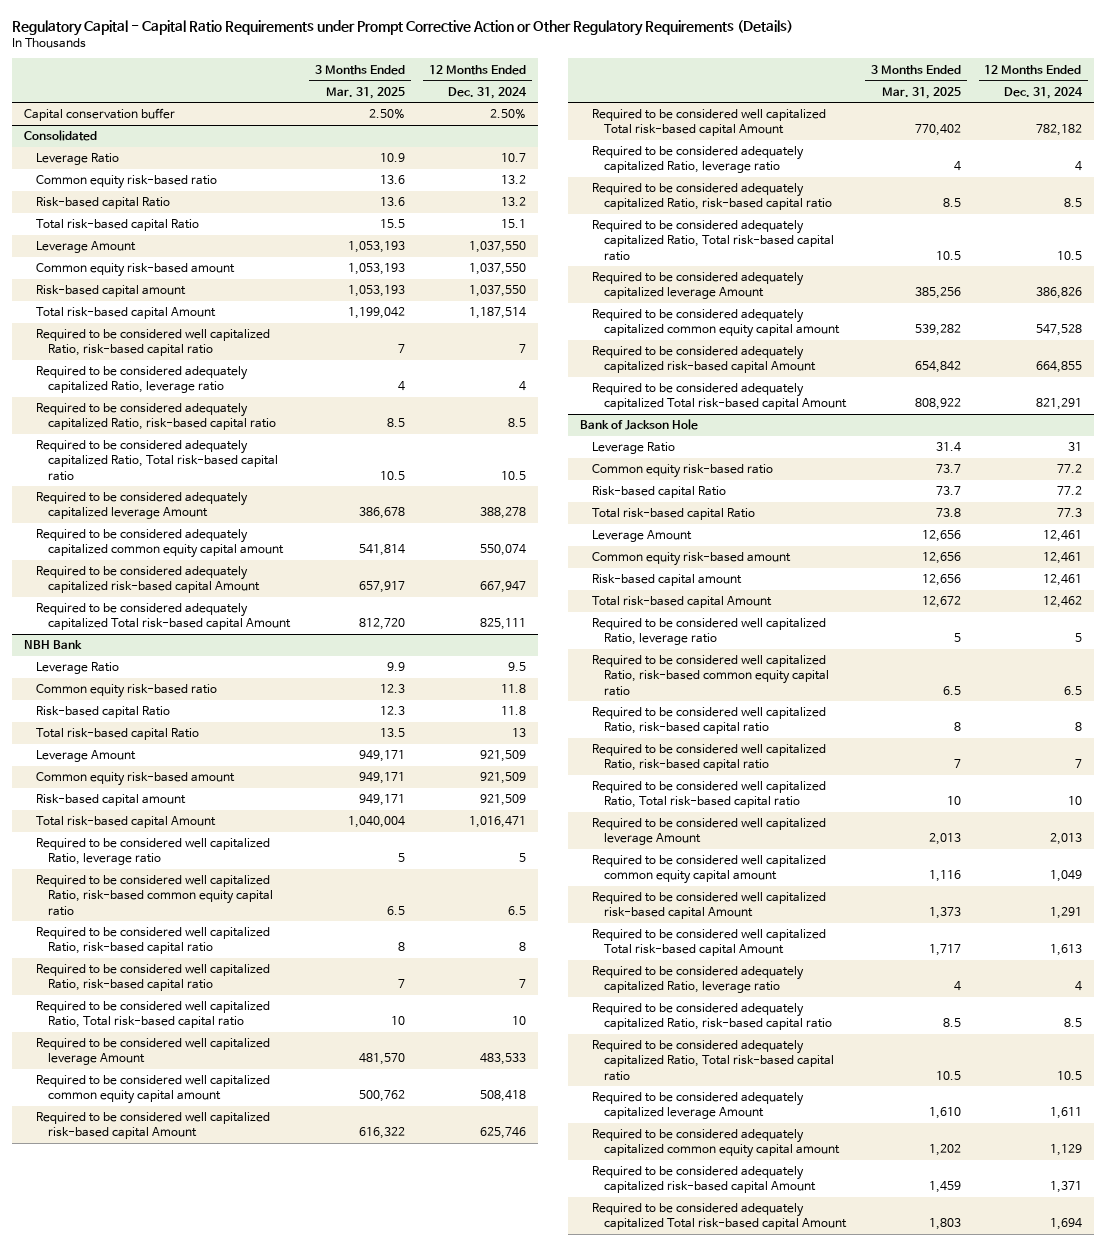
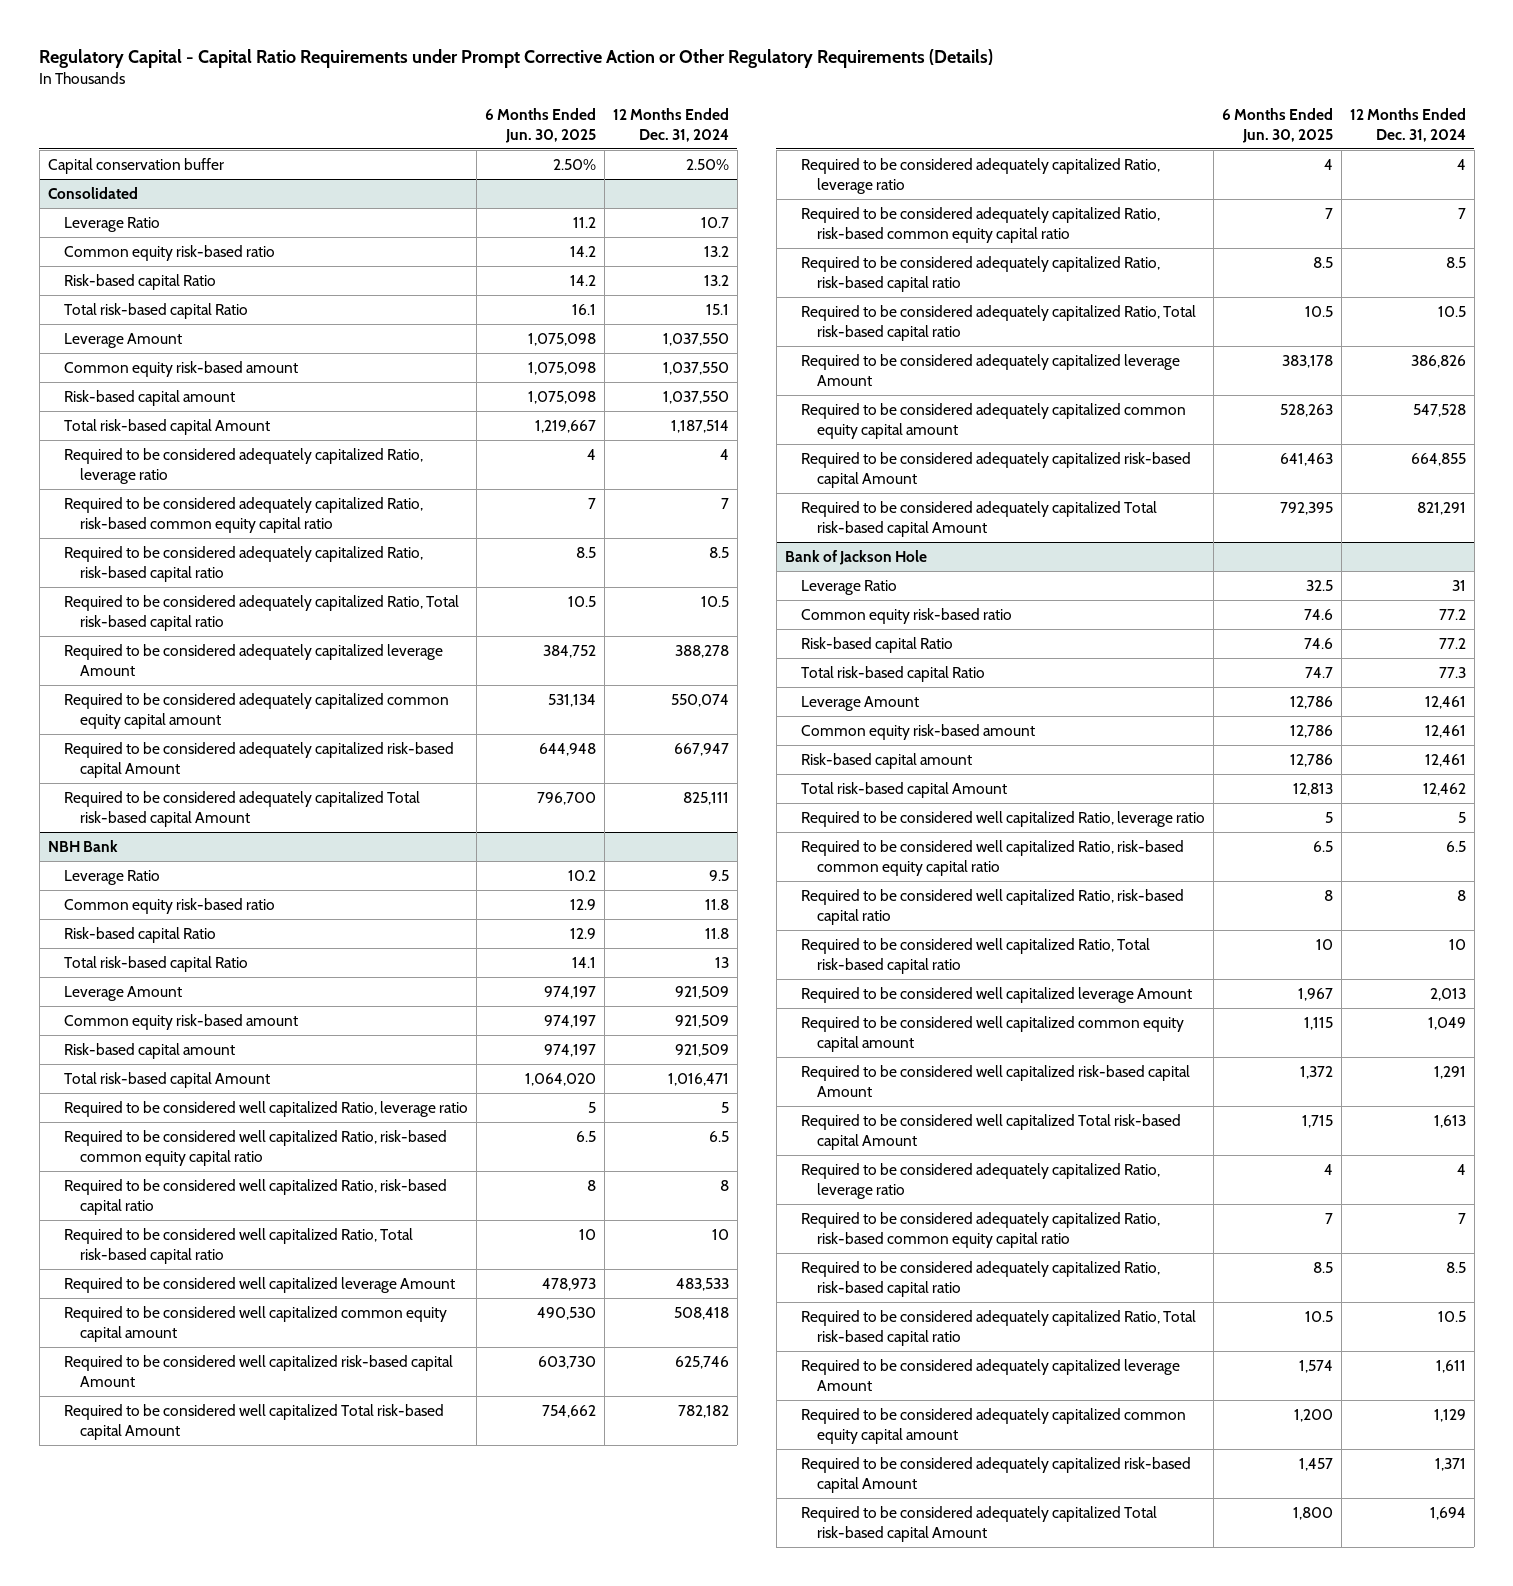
- | 3 Months Ended Mar. 31, 2025 | 12 Months Ended Dec. 31, 2024
+ | 6 Months Ended Jun. 30, 2025 | 12 Months Ended Dec. 31, 2024
@ Consolidated
- Required to be considered well capitalized Ratio, risk-based capital ratio | 7 | 7
+ Required to be considered adequately capitalized Ratio, risk-based common equity capital ratio | 7 | 7
@ NBH Bank
- Required to be considered well capitalized Ratio, risk-based capital ratio | 7 | 7
+ Required to be considered adequately capitalized Ratio, risk-based common equity capital ratio | 7 | 7
@ Bank of Jackson Hole
- Required to be considered well capitalized Ratio, risk-based capital ratio | 7 | 7
+ Required to be considered adequately capitalized Ratio, risk-based common equity capital ratio | 7 | 7

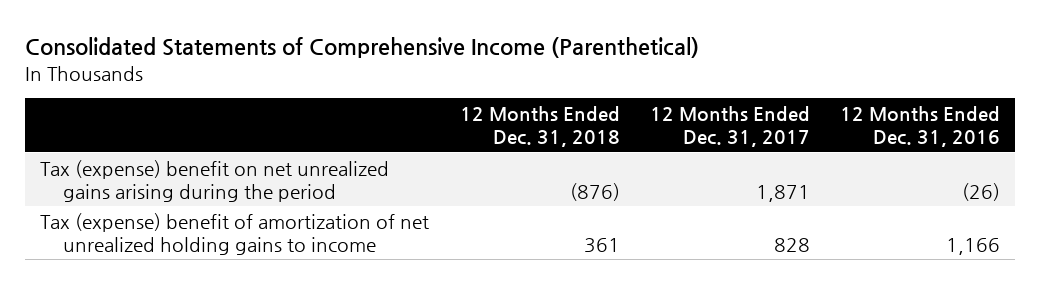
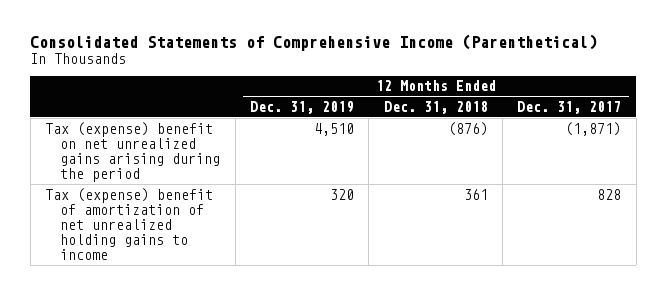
- | 12 Months Ended Dec. 31, 2018 | 12 Months Ended Dec. 31, 2017 | 12 Months Ended Dec. 31, 2016
+ | 12 Months Ended Dec. 31, 2019 | 12 Months Ended Dec. 31, 2018 | 12 Months Ended Dec. 31, 2017
- Tax (expense) benefit on net unrealized gains arising during the period | (876) | 1,871 | (26)
+ Tax (expense) benefit on net unrealized gains arising during the period | 4,510 | (876) | (1,871)

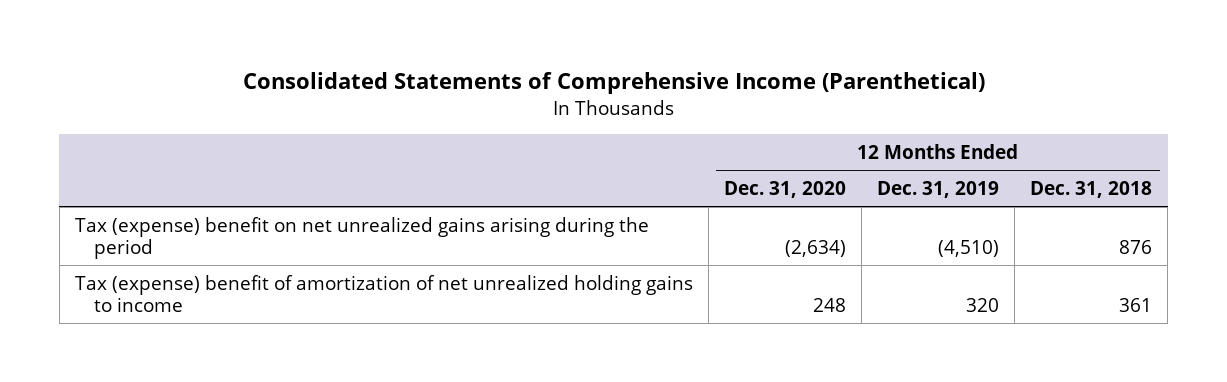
- | 12 Months Ended Dec. 31, 2019 | 12 Months Ended Dec. 31, 2018 | 12 Months Ended Dec. 31, 2017
+ | 12 Months Ended Dec. 31, 2020 | 12 Months Ended Dec. 31, 2019 | 12 Months Ended Dec. 31, 2018
- Tax (expense) benefit on net unrealized gains arising during the period | 4,510 | (876) | (1,871)
+ Tax (expense) benefit on net unrealized gains arising during the period | (2,634) | (4,510) | 876

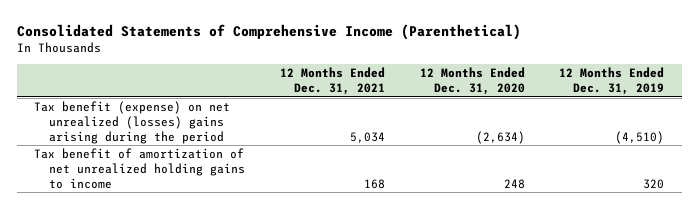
- | 12 Months Ended Dec. 31, 2020 | 12 Months Ended Dec. 31, 2019 | 12 Months Ended Dec. 31, 2018
+ | 12 Months Ended Dec. 31, 2021 | 12 Months Ended Dec. 31, 2020 | 12 Months Ended Dec. 31, 2019
- Tax (expense) benefit on net unrealized gains arising during the period | (2,634) | (4,510) | 876
- Tax (expense) benefit of amortization of net unrealized holding gains to income | 248 | 320 | 361
+ Tax benefit (expense) on net unrealized (losses) gains arising during the period | 5,034 | (2,634) | (4,510)
+ Tax benefit of amortization of net unrealized holding gains to income | 168 | 248 | 320

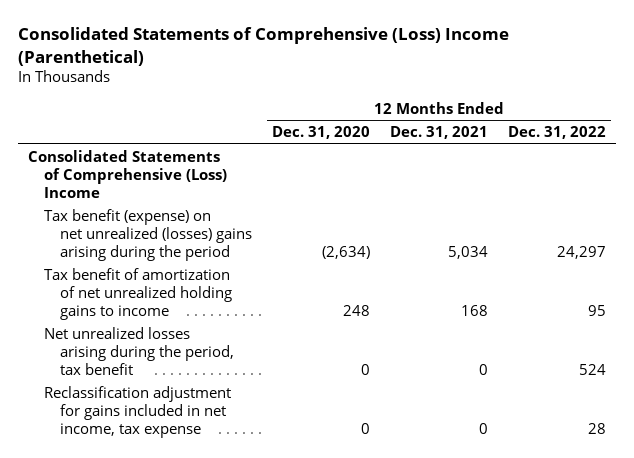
- Consolidated Statements of Comprehensive Income (Parenthetical)
+ Consolidated Statements of Comprehensive (Loss) Income (Parenthetical)
- | 12 Months Ended Dec. 31, 2021 | 12 Months Ended Dec. 31, 2020 | 12 Months Ended Dec. 31, 2019
+ | 12 Months Ended Dec. 31, 2020 | 12 Months Ended Dec. 31, 2021 | 12 Months Ended Dec. 31, 2022
+ Consolidated Statements of Comprehensive (Loss) Income
+ Net unrealized losses arising during the period, tax benefit | 0 | 0 | 524
+ Reclassification adjustment for gains included in net income, tax expense | 0 | 0 | 28

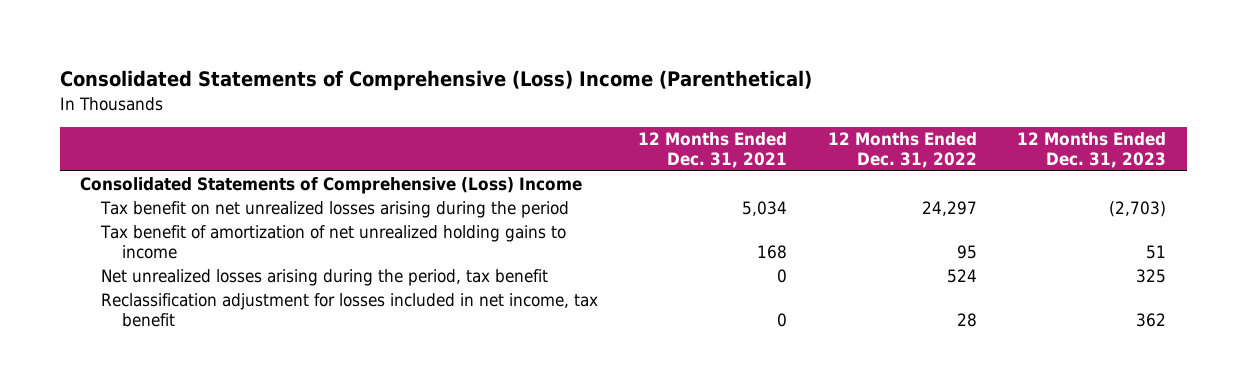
- | 12 Months Ended Dec. 31, 2020 | 12 Months Ended Dec. 31, 2021 | 12 Months Ended Dec. 31, 2022
+ | 12 Months Ended Dec. 31, 2021 | 12 Months Ended Dec. 31, 2022 | 12 Months Ended Dec. 31, 2023
- Tax benefit (expense) on net unrealized (losses) gains arising during the period | (2,634) | 5,034 | 24,297
+ Tax benefit on net unrealized losses arising during the period | 5,034 | 24,297 | (2,703)
- Reclassification adjustment for gains included in net income, tax expense | 0 | 0 | 28
+ Reclassification adjustment for losses included in net income, tax benefit | 0 | 28 | 362

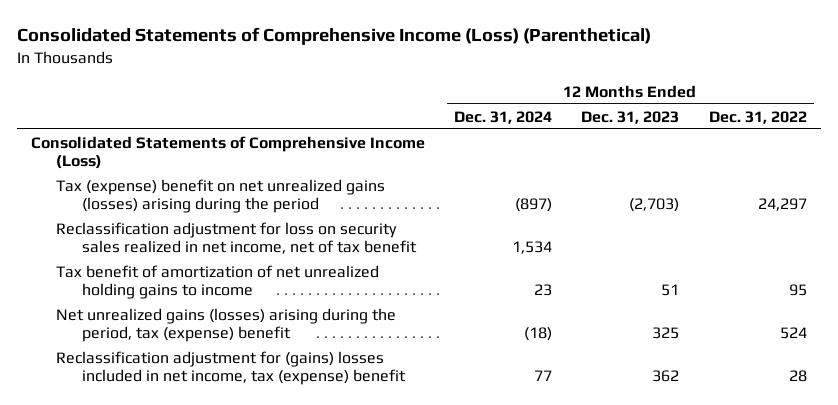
- Consolidated Statements of Comprehensive (Loss) Income (Parenthetical)
+ Consolidated Statements of Comprehensive Income (Loss) (Parenthetical)
- | 12 Months Ended Dec. 31, 2021 | 12 Months Ended Dec. 31, 2022 | 12 Months Ended Dec. 31, 2023
+ | 12 Months Ended Dec. 31, 2024 | 12 Months Ended Dec. 31, 2023 | 12 Months Ended Dec. 31, 2022
- Consolidated Statements of Comprehensive (Loss) Income
- Tax benefit on net unrealized losses arising during the period | 5,034 | 24,297 | (2,703)
+ Consolidated Statements of Comprehensive Income (Loss)
+ Tax (expense) benefit on net unrealized gains (losses) arising during the period | (897) | (2,703) | 24,297
+ Reclassification adjustment for loss on security sales realized in net income, net of tax benefit | 1,534 | |
- Net unrealized losses arising during the period, tax benefit | 0 | 524 | 325
- Reclassification adjustment for losses included in net income, tax benefit | 0 | 28 | 362
+ Net unrealized gains (losses) arising during the period, tax (expense) benefit | (18) | 325 | 524
+ Reclassification adjustment for (gains) losses included in net income, tax (expense) benefit | 77 | 362 | 28

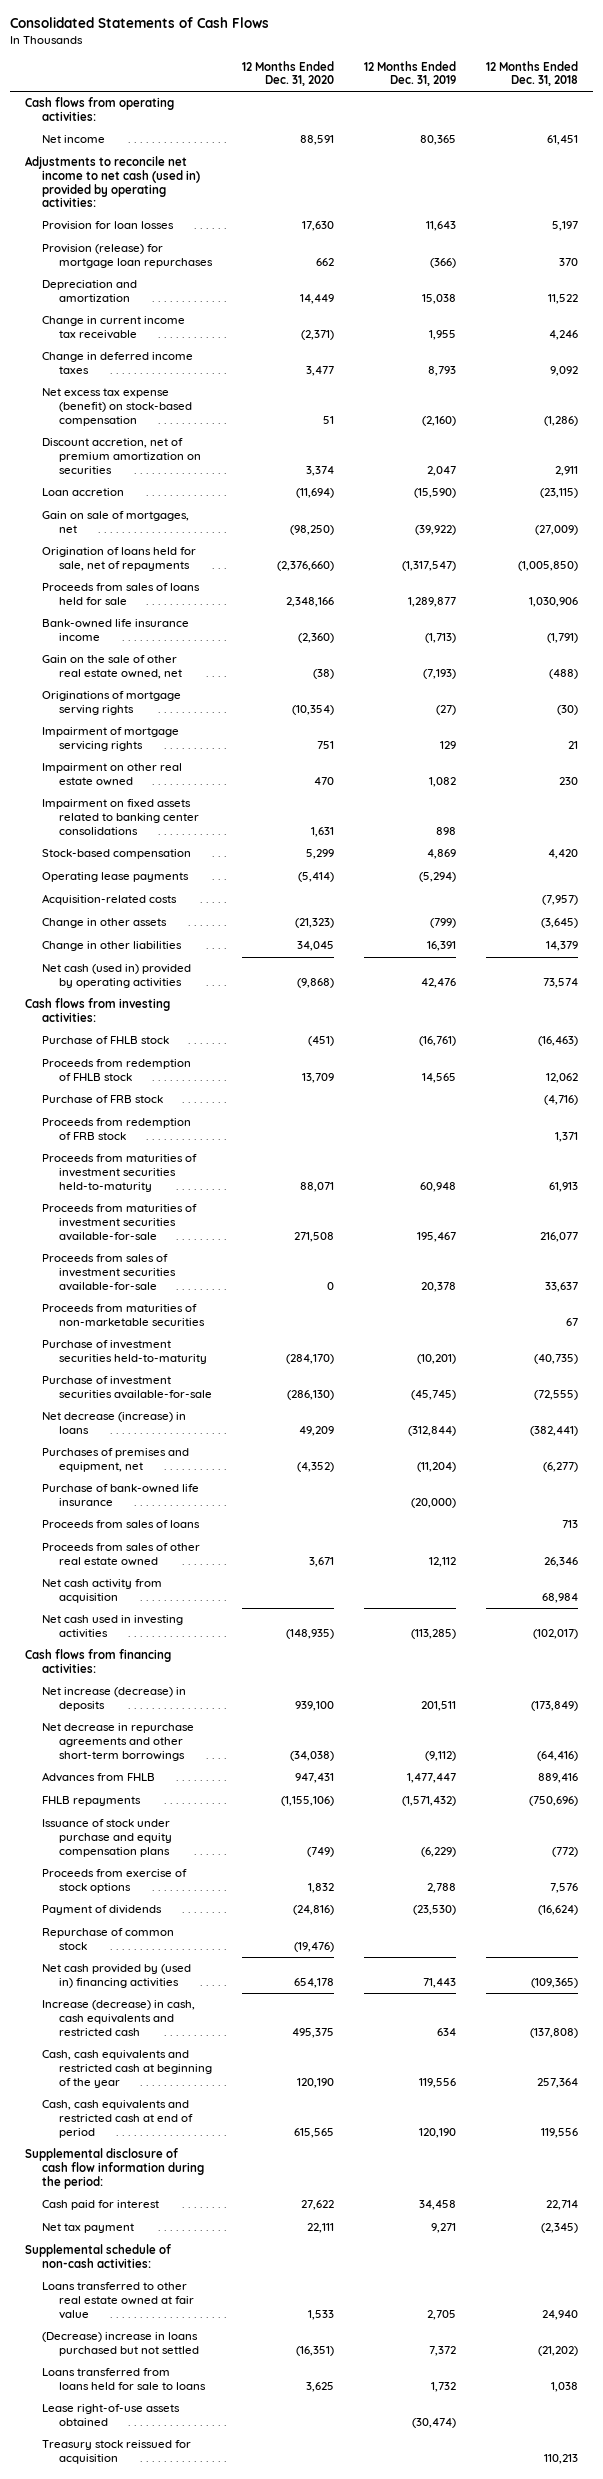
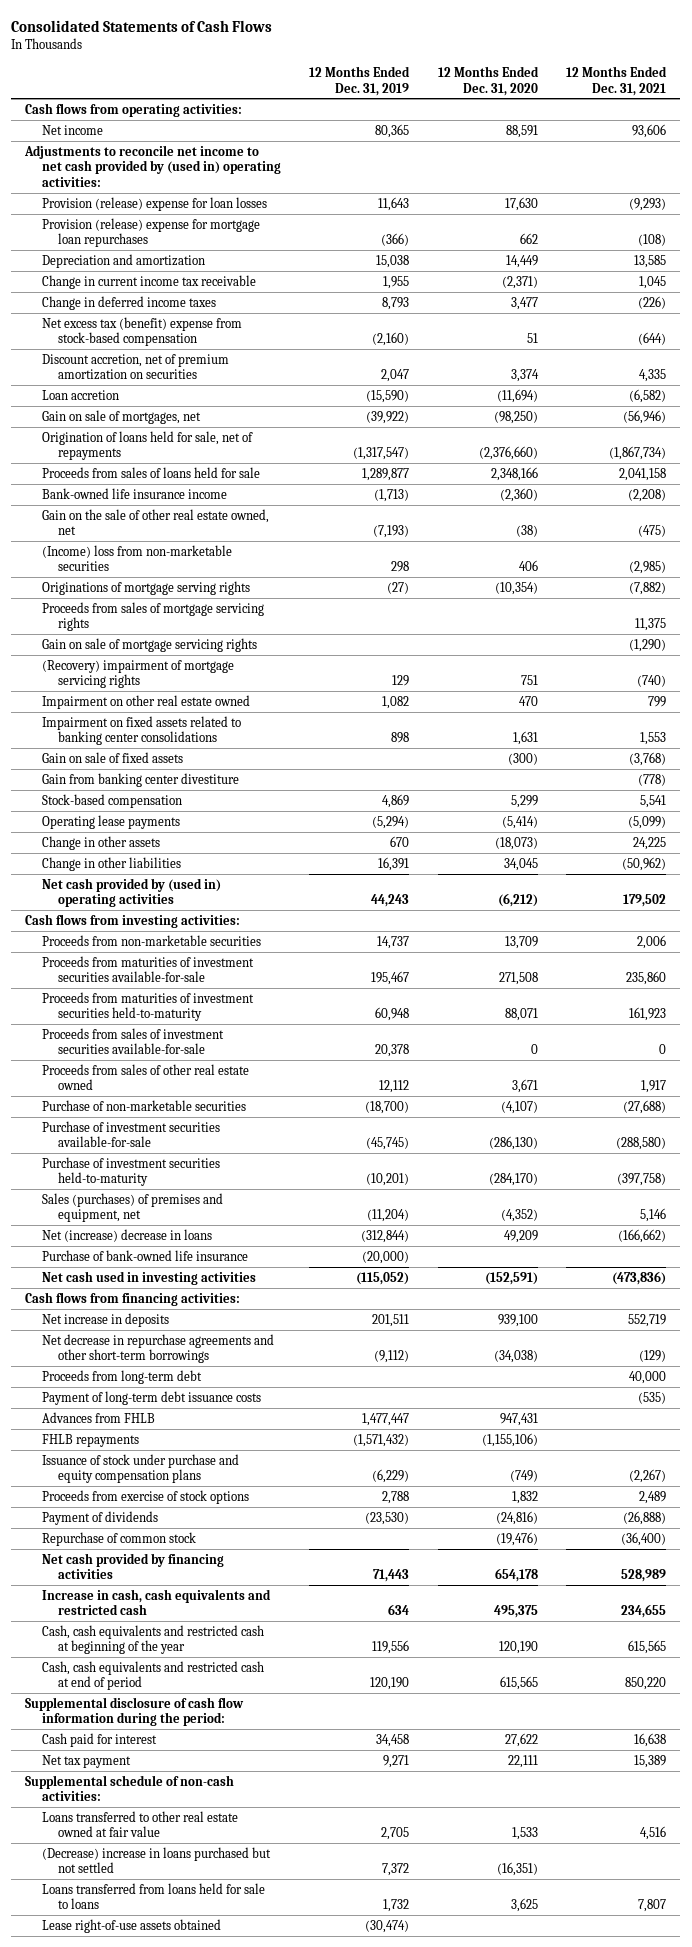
- | 12 Months Ended Dec. 31, 2020 | 12 Months Ended Dec. 31, 2019 | 12 Months Ended Dec. 31, 2018
+ | 12 Months Ended Dec. 31, 2019 | 12 Months Ended Dec. 31, 2020 | 12 Months Ended Dec. 31, 2021
- Adjustments to reconcile net income to net cash (used in) provided by operating activities:
- Provision for loan losses | 17,630 | 11,643 | 5,197
- Provision (release) for mortgage loan repurchases | 662 | (366) | 370
+ Adjustments to reconcile net income to net cash provided by (used in) operating activities:
+ Provision (release) expense for loan losses | 11,643 | 17,630 | (9,293)
+ Provision (release) expense for mortgage loan repurchases | (366) | 662 | (108)
- Net excess tax expense (benefit) on stock-based compensation | 51 | (2,160) | (1,286)
+ Net excess tax (benefit) expense from stock-based compensation | (2,160) | 51 | (644)
+ (Income) loss from non-marketable securities | 298 | 406 | (2,985)
- Impairment of mortgage servicing rights | 751 | 129 | 21
+ Proceeds from sales of mortgage servicing rights | | | 11,375
+ Gain on sale of mortgage servicing rights | | | (1,290)
+ (Recovery) impairment of mortgage servicing rights | 129 | 751 | (740)
+ Gain on sale of fixed assets | | (300) | (3,768)
+ Gain from banking center divestiture | | | (778)
- Acquisition-related costs | | | (7,957)
- Change in other assets | (21,323) | (799) | (3,645)
+ Change in other assets | 670 | (18,073) | 24,225
- Net cash (used in) provided by operating activities | (9,868) | 42,476 | 73,574
+ Net cash provided by (used in) operating activities | 44,243 | (6,212) | 179,502
- Purchase of FHLB stock | (451) | (16,761) | (16,463)
- Proceeds from redemption of FHLB stock | 13,709 | 14,565 | 12,062
- Purchase of FRB stock | | | (4,716)
- Proceeds from redemption of FRB stock | | | 1,371
+ Proceeds from non-marketable securities | 14,737 | 13,709 | 2,006
moved down: Proceeds from maturities of investment securities held-to-maturity | 60,948 | 88,071 | 161,923
- Proceeds from maturities of non-marketable securities | | | 67
moved up: Proceeds from sales of other real estate owned | 12,112 | 3,671 | 1,917
+ Purchase of non-marketable securities | (18,700) | (4,107) | (27,688)
- Net decrease (increase) in loans | 49,209 | (312,844) | (382,441)
- Purchases of premises and equipment, net | (4,352) | (11,204) | (6,277)
moved down: Purchase of investment securities held-to-maturity | (10,201) | (284,170) | (397,758)
+ Sales (purchases) of premises and equipment, net | (11,204) | (4,352) | 5,146
+ Net (increase) decrease in loans | (312,844) | 49,209 | (166,662)
- Proceeds from sales of loans | | | 713
- Net cash activity from acquisition | | | 68,984
- Net cash used in investing activities | (148,935) | (113,285) | (102,017)
+ Net cash used in investing activities | (115,052) | (152,591) | (473,836)
- Net increase (decrease) in deposits | 939,100 | 201,511 | (173,849)
+ Net increase in deposits | 201,511 | 939,100 | 552,719
+ Proceeds from long-term debt | | | 40,000
+ Payment of long-term debt issuance costs | | | (535)
- Net cash provided by (used in) financing activities | 654,178 | 71,443 | (109,365)
- Increase (decrease) in cash, cash equivalents and restricted cash | 495,375 | 634 | (137,808)
+ Net cash provided by financing activities | 71,443 | 654,178 | 528,989
+ Increase in cash, cash equivalents and restricted cash | 634 | 495,375 | 234,655
- Treasury stock reissued for acquisition | | | 110,213

